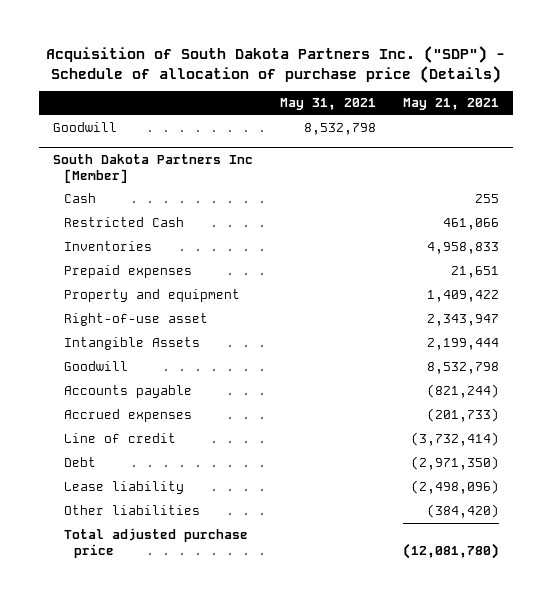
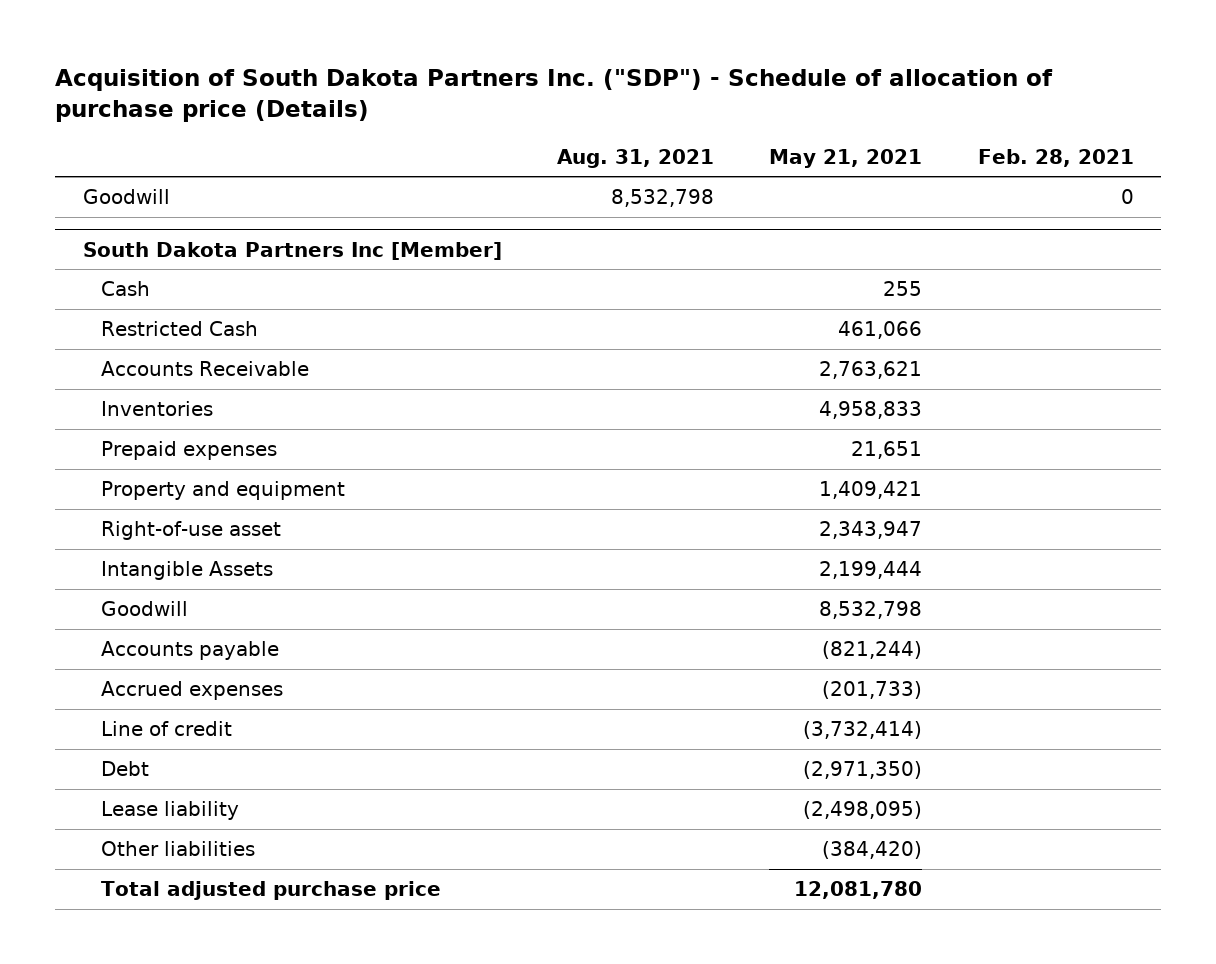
- | May 31, 2021 | May 21, 2021
+ | Aug. 31, 2021 | May 21, 2021 | Feb. 28, 2021
@ South Dakota Partners Inc [Member]
+ Accounts Receivable | | 2,763,621 |
- Property and equipment | | 1,409,422
+ Property and equipment | | 1,409,421 |
- Lease liability | | (2,498,096)
+ Lease liability | | (2,498,095) |
- Total adjusted purchase price | | (12,081,780)
+ Total adjusted purchase price | | 12,081,780 |

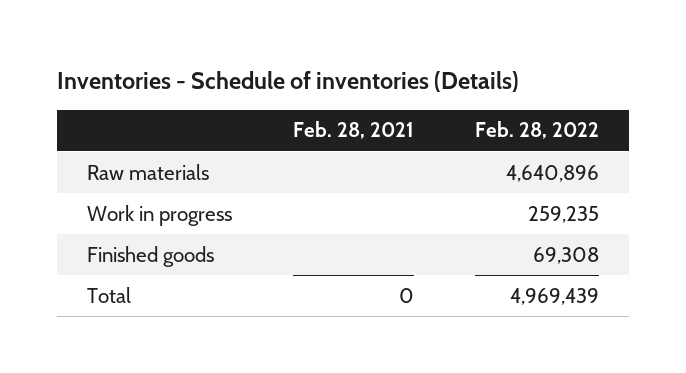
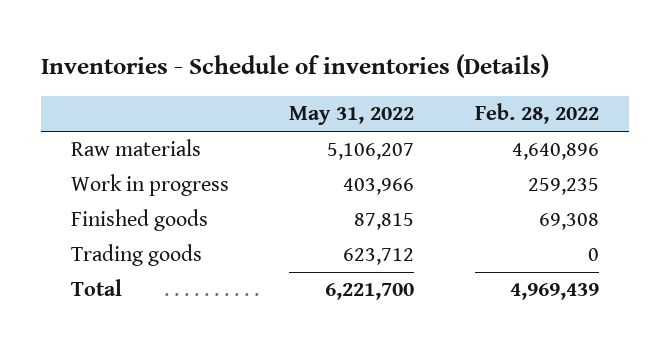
- | Feb. 28, 2021 | Feb. 28, 2022
+ | May 31, 2022 | Feb. 28, 2022
+ Trading goods | 623,712 | 0

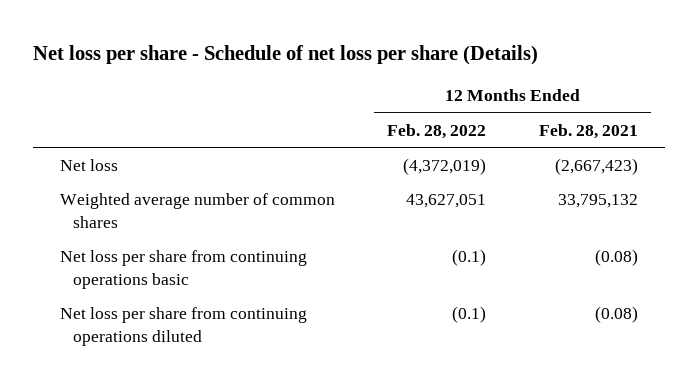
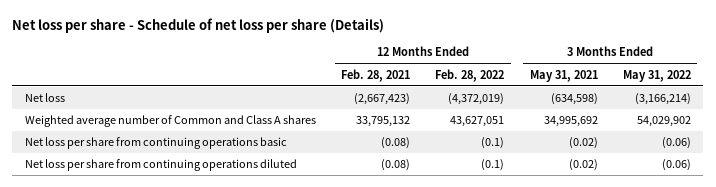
- | 12 Months Ended Feb. 28, 2022 | 12 Months Ended Feb. 28, 2021
+ | 12 Months Ended Feb. 28, 2021 | 12 Months Ended Feb. 28, 2022 | 3 Months Ended May 31, 2021 | 3 Months Ended May 31, 2022
- Weighted average number of common shares | 43,627,051 | 33,795,132
+ Weighted average number of Common and Class A shares | 33,795,132 | 43,627,051 | 34,995,692 | 54,029,902

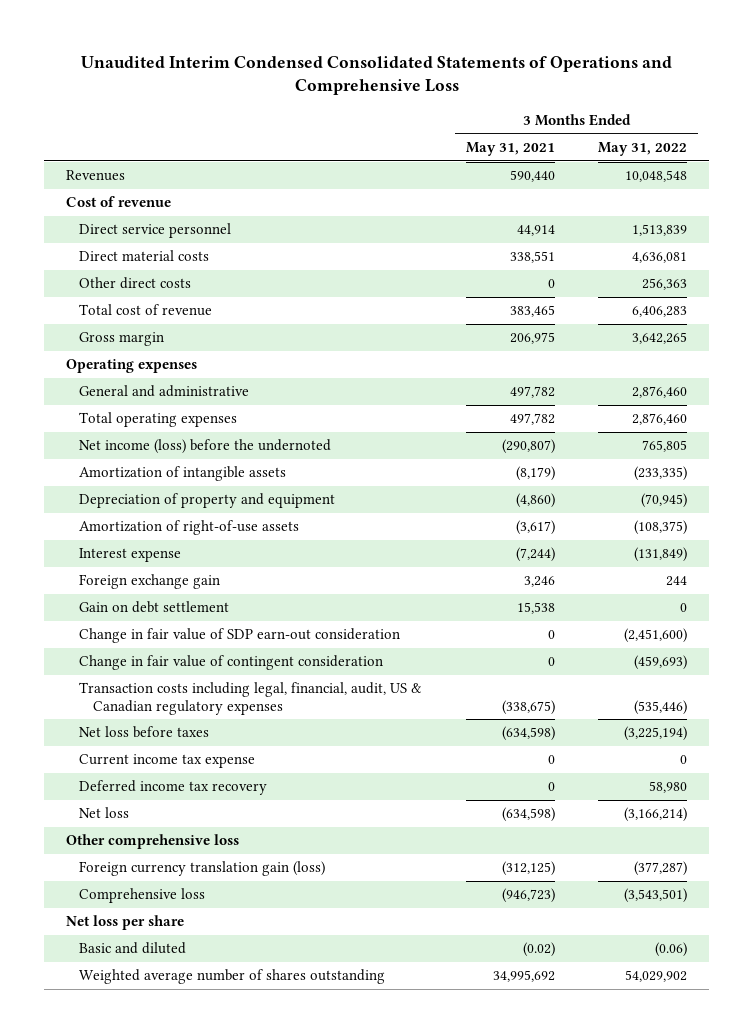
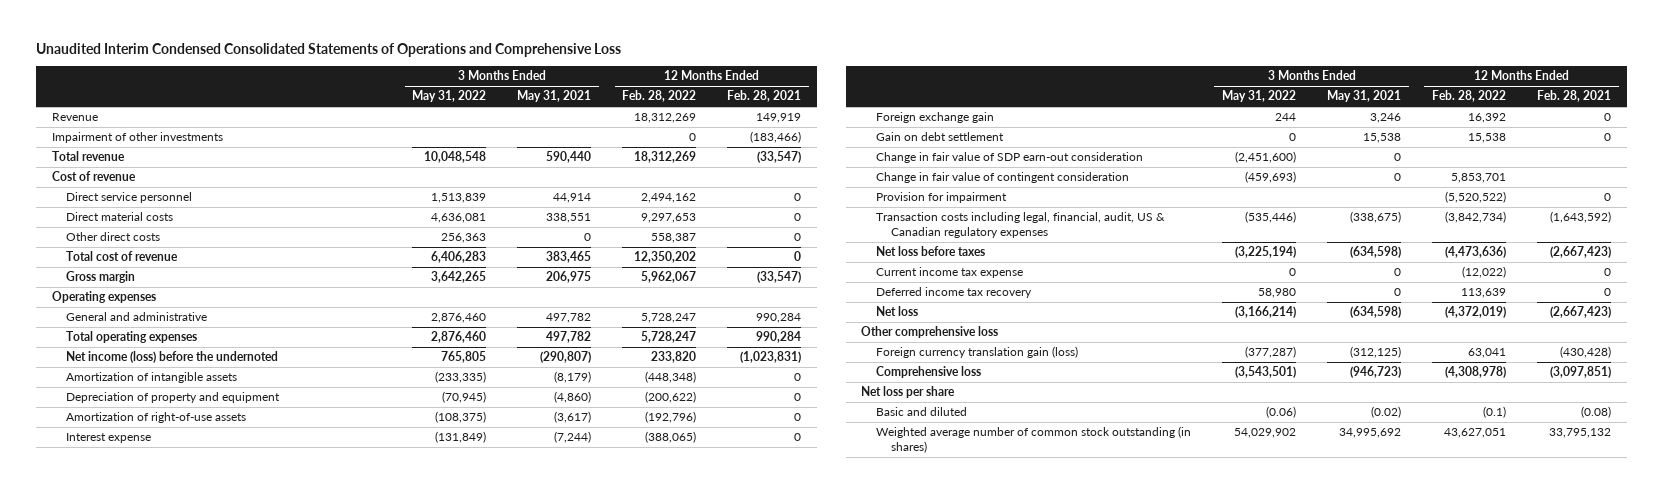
- | 3 Months Ended May 31, 2021 | 3 Months Ended May 31, 2022
+ | 3 Months Ended May 31, 2022 | 3 Months Ended May 31, 2021 | 12 Months Ended Feb. 28, 2022 | 12 Months Ended Feb. 28, 2021
- Revenues | 590,440 | 10,048,548
+ Revenue | | | 18,312,269 | 149,919
+ Impairment of other investments | | | 0 | (183,466)
+ Total revenue | 10,048,548 | 590,440 | 18,312,269 | (33,547)
+ Provision for impairment | | | (5,520,522) | 0
- Weighted average number of shares outstanding | 34,995,692 | 54,029,902
+ Weighted average number of common stock outstanding (in shares) | 54,029,902 | 34,995,692 | 43,627,051 | 33,795,132

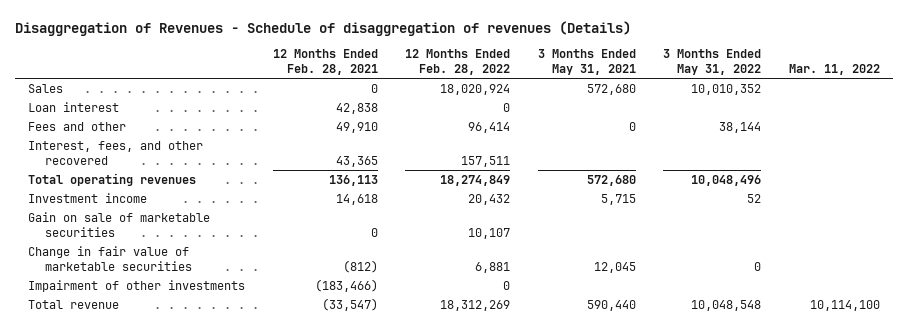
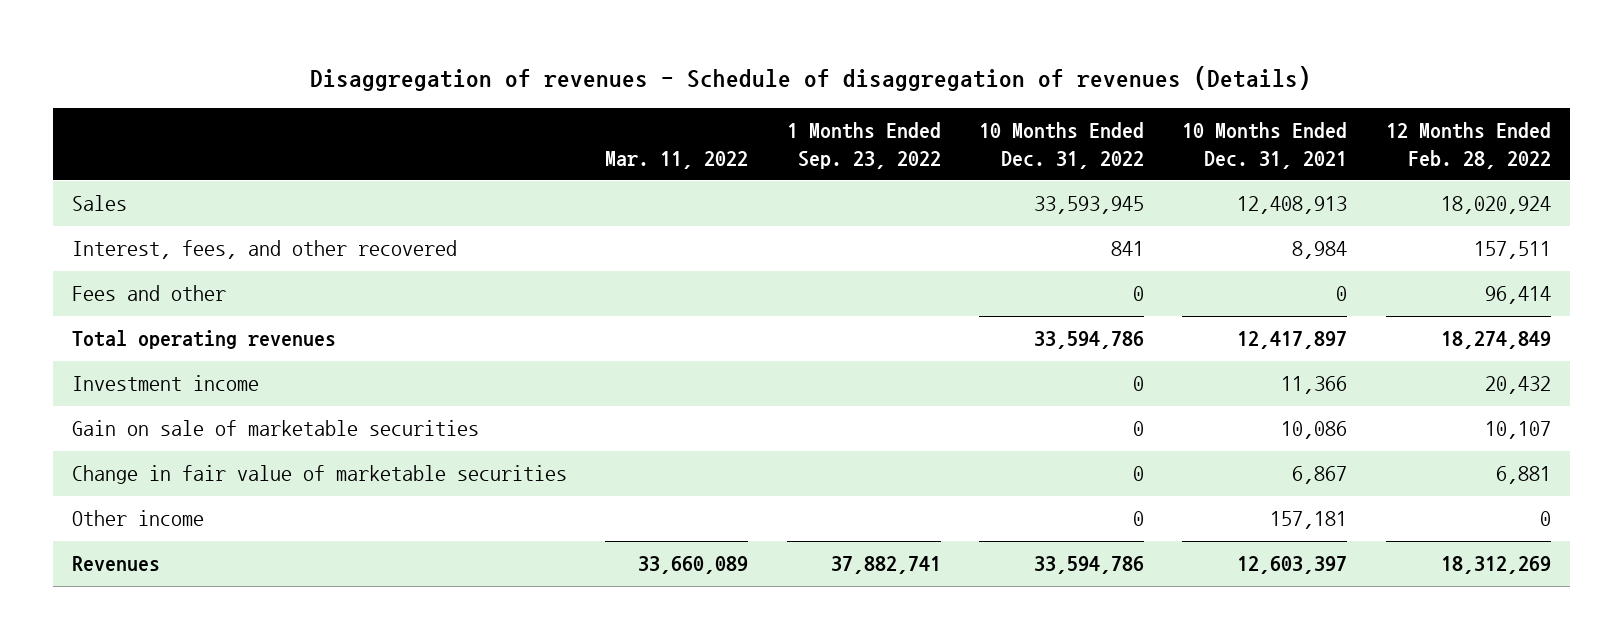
- Disaggregation of Revenues - Schedule of disaggregation of revenues (Details)
+ Disaggregation of revenues - Schedule of disaggregation of revenues (Details)
- | 12 Months Ended Feb. 28, 2021 | 12 Months Ended Feb. 28, 2022 | 3 Months Ended May 31, 2021 | 3 Months Ended May 31, 2022 | Mar. 11, 2022
+ | Mar. 11, 2022 | 1 Months Ended Sep. 23, 2022 | 10 Months Ended Dec. 31, 2022 | 10 Months Ended Dec. 31, 2021 | 12 Months Ended Feb. 28, 2022
- Loan interest | 42,838 | 0 | | |
moved down: Fees and other | | | 0 | 0 | 96,414
- Impairment of other investments | (183,466) | 0 | | |
- Total revenue | (33,547) | 18,312,269 | 590,440 | 10,048,548 | 10,114,100
+ Other income | | | 0 | 157,181 | 0
+ Revenues | 33,660,089 | 37,882,741 | 33,594,786 | 12,603,397 | 18,312,269

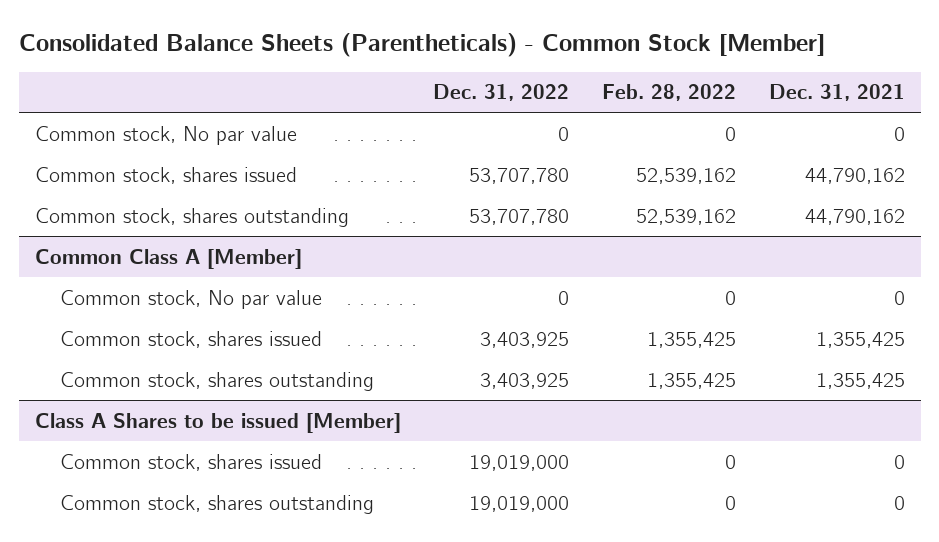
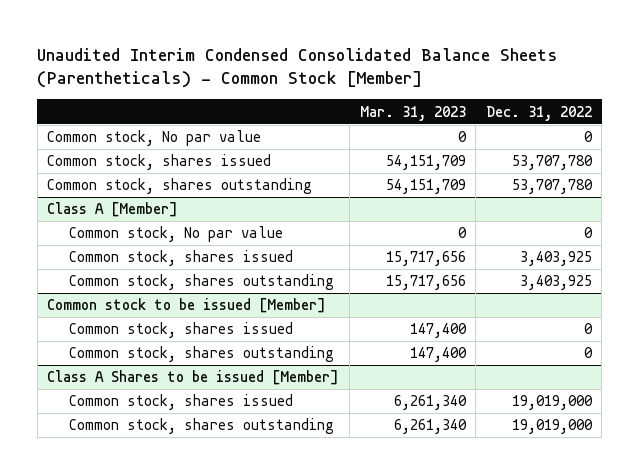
- Consolidated Balance Sheets (Parentheticals) - Common Stock [Member]
+ Unaudited Interim Condensed Consolidated Balance Sheets (Parentheticals) - Common Stock [Member]
- | Dec. 31, 2022 | Feb. 28, 2022 | Dec. 31, 2021
+ | Mar. 31, 2023 | Dec. 31, 2022
- Common Class A [Member]
+ Class A [Member]
+ Common stock to be issued [Member]
+ Common stock, shares issued | 147,400 | 0
+ Common stock, shares outstanding | 147,400 | 0

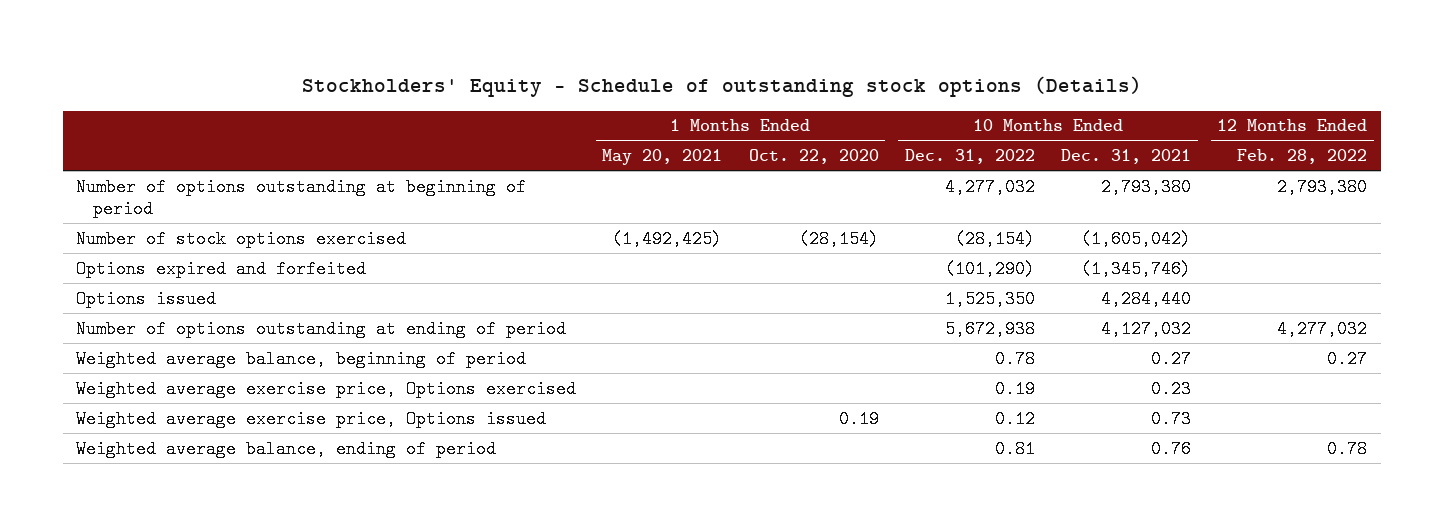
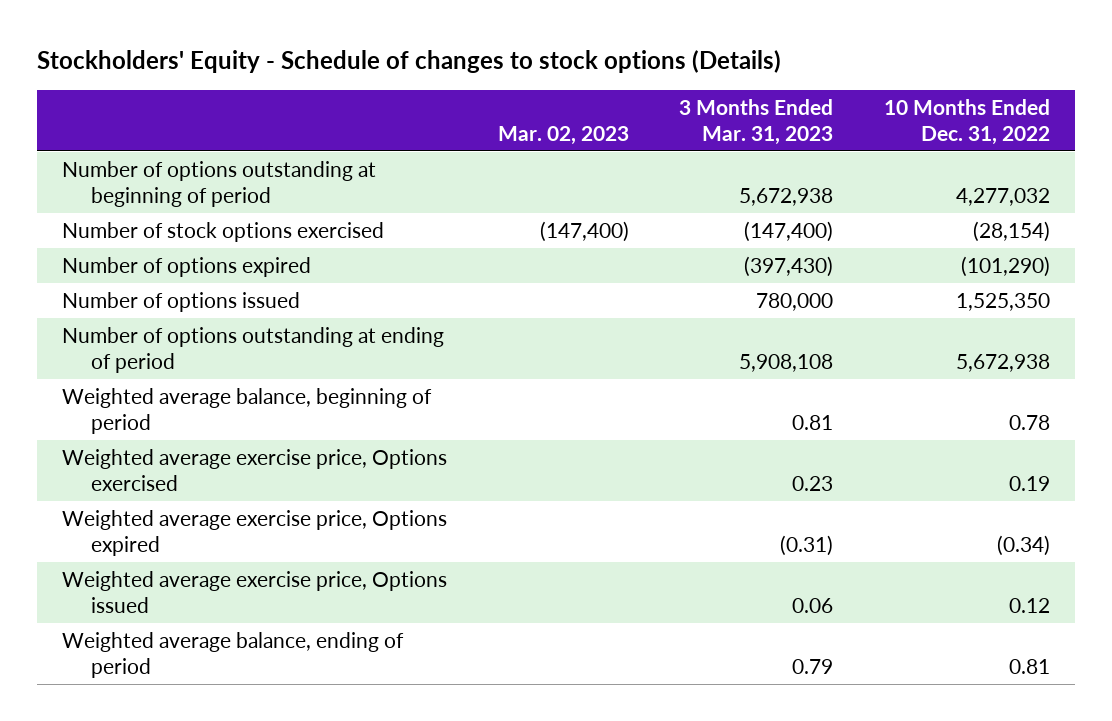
- Stockholders' Equity - Schedule of outstanding stock options (Details)
+ Stockholders' Equity - Schedule of changes to stock options (Details)
- | 1 Months Ended May 20, 2021 | 1 Months Ended Oct. 22, 2020 | 10 Months Ended Dec. 31, 2022 | 10 Months Ended Dec. 31, 2021 | 12 Months Ended Feb. 28, 2022
+ | Mar. 02, 2023 | 3 Months Ended Mar. 31, 2023 | 10 Months Ended Dec. 31, 2022
- Options expired and forfeited | | | (101,290) | (1,345,746) |
- Options issued | | | 1,525,350 | 4,284,440 |
+ Number of options expired | | (397,430) | (101,290)
+ Number of options issued | | 780,000 | 1,525,350
+ Weighted average exercise price, Options expired | | (0.31) | (0.34)

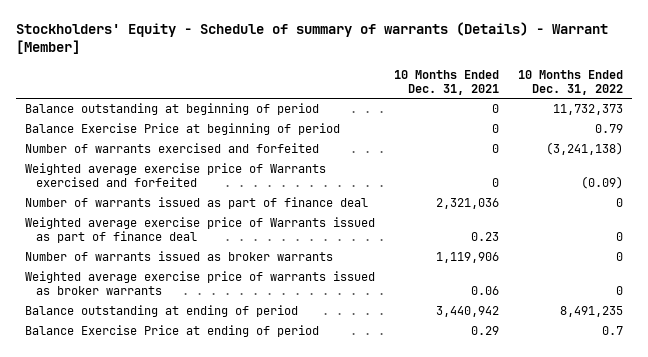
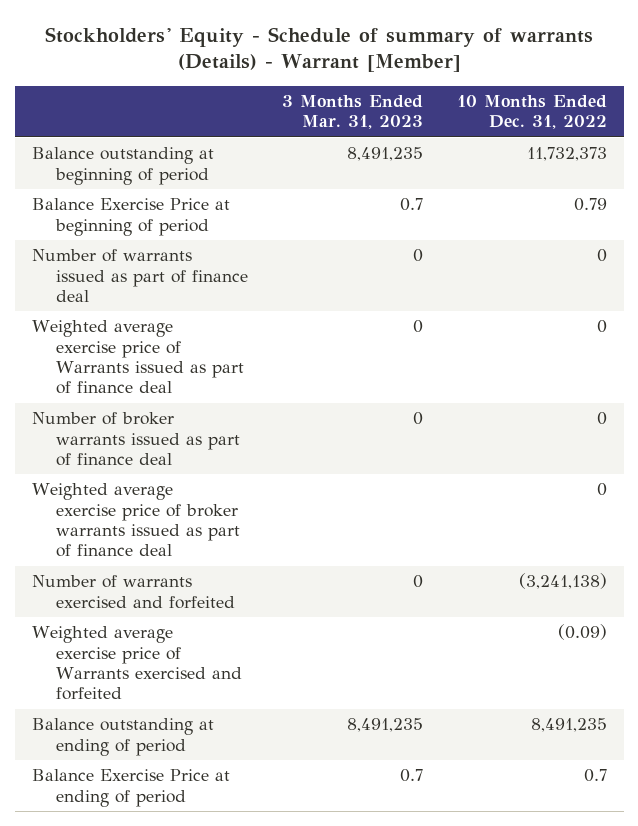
- | 10 Months Ended Dec. 31, 2021 | 10 Months Ended Dec. 31, 2022
+ | 3 Months Ended Mar. 31, 2023 | 10 Months Ended Dec. 31, 2022
- Number of warrants issued as broker warrants | 1,119,906 | 0
- Weighted average exercise price of warrants issued as broker warrants | 0.06 | 0
+ Number of broker warrants issued as part of finance deal | 0 | 0
+ Weighted average exercise price of broker warrants issued as part of finance deal | | 0
moved down: Number of warrants exercised and forfeited | 0 | (3,241,138)
moved down: Weighted average exercise price of Warrants exercised and forfeited | | (0.09)

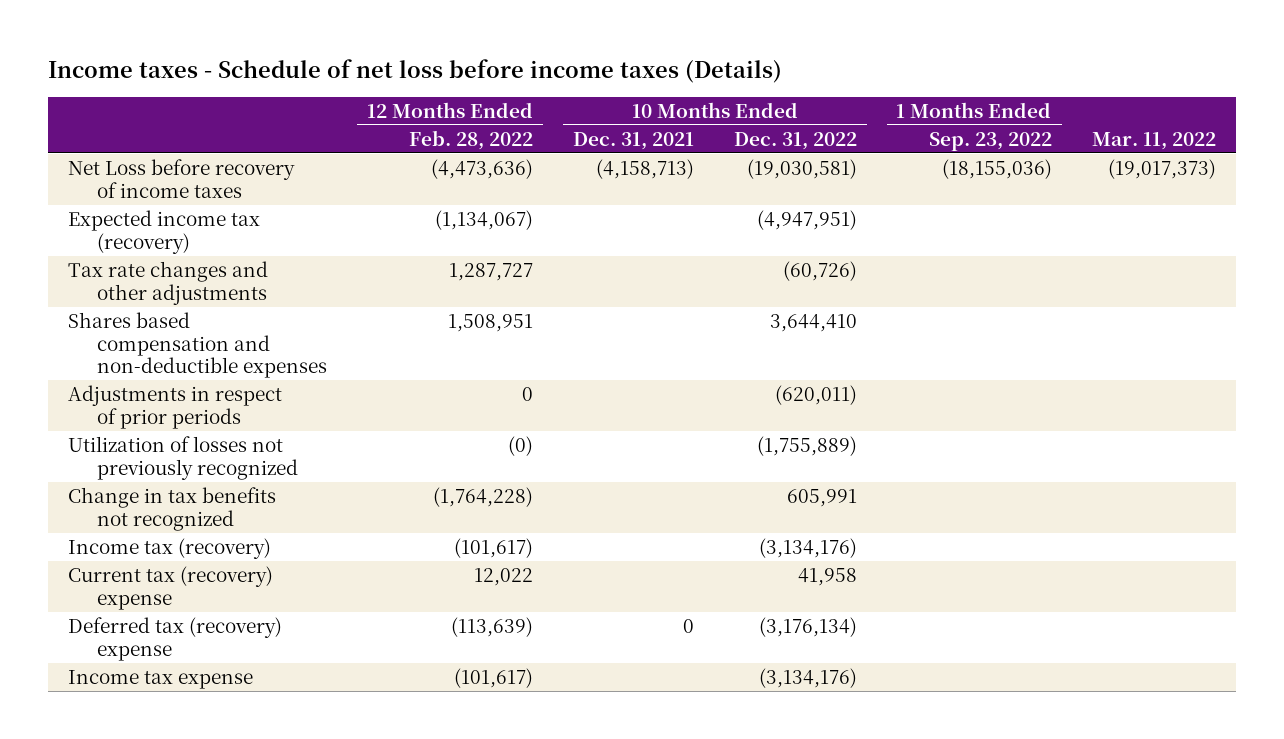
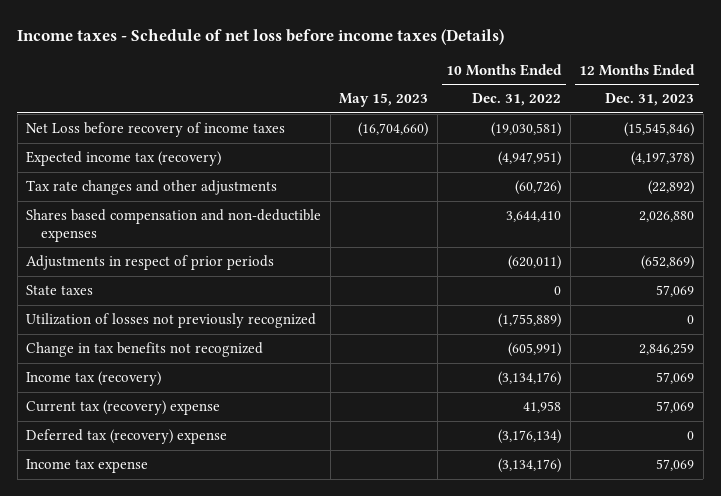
- | 12 Months Ended Feb. 28, 2022 | 10 Months Ended Dec. 31, 2021 | 10 Months Ended Dec. 31, 2022 | 1 Months Ended Sep. 23, 2022 | Mar. 11, 2022
+ | May 15, 2023 | 10 Months Ended Dec. 31, 2022 | 12 Months Ended Dec. 31, 2023
+ State taxes | | 0 | 57,069
- Change in tax benefits not recognized | (1,764,228) | | 605,991 | |
+ Change in tax benefits not recognized | | (605,991) | 2,846,259

